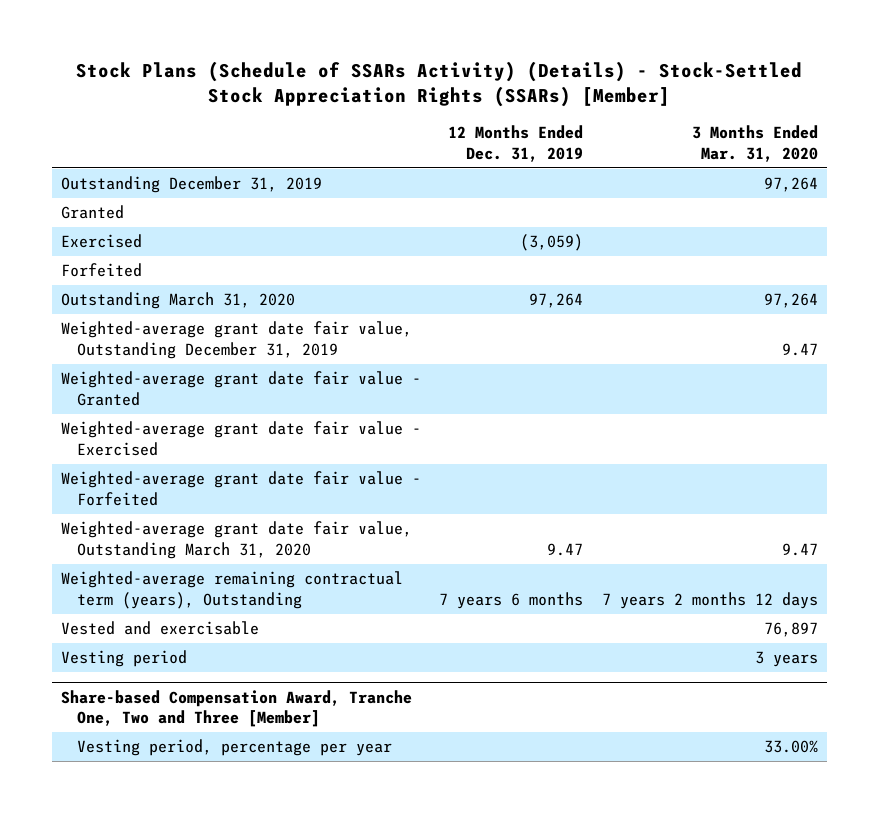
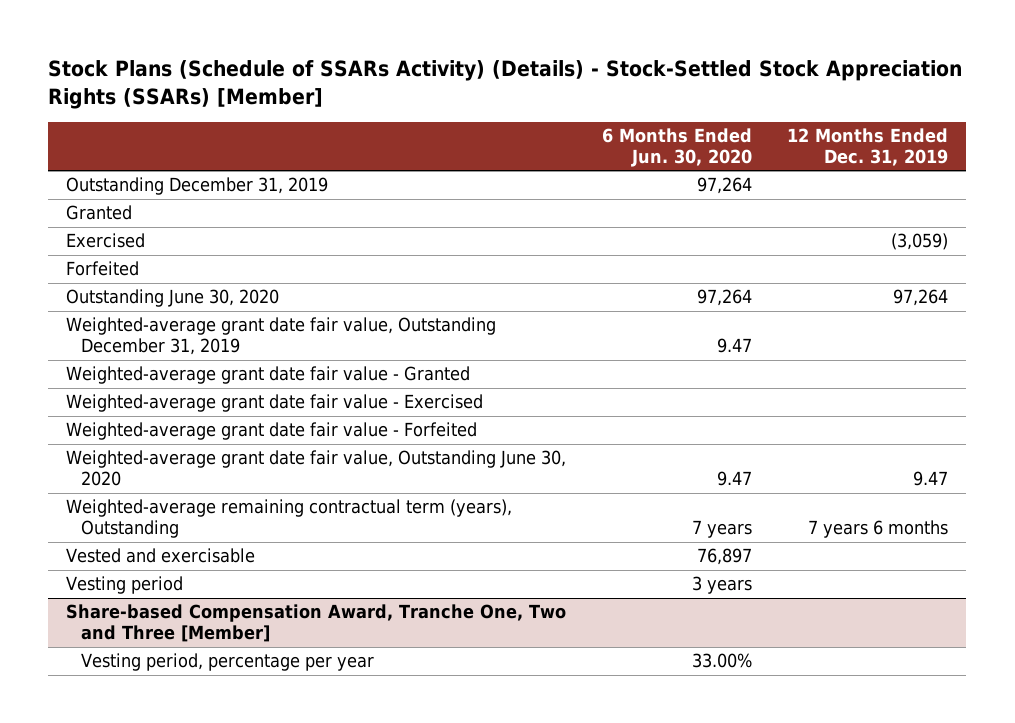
- | 12 Months Ended Dec. 31, 2019 | 3 Months Ended Mar. 31, 2020
+ | 6 Months Ended Jun. 30, 2020 | 12 Months Ended Dec. 31, 2019
- Outstanding March 31, 2020 | 97,264 | 97,264
+ Outstanding June 30, 2020 | 97,264 | 97,264
- Weighted-average grant date fair value, Outstanding March 31, 2020 | 9.47 | 9.47
+ Weighted-average grant date fair value, Outstanding June 30, 2020 | 9.47 | 9.47

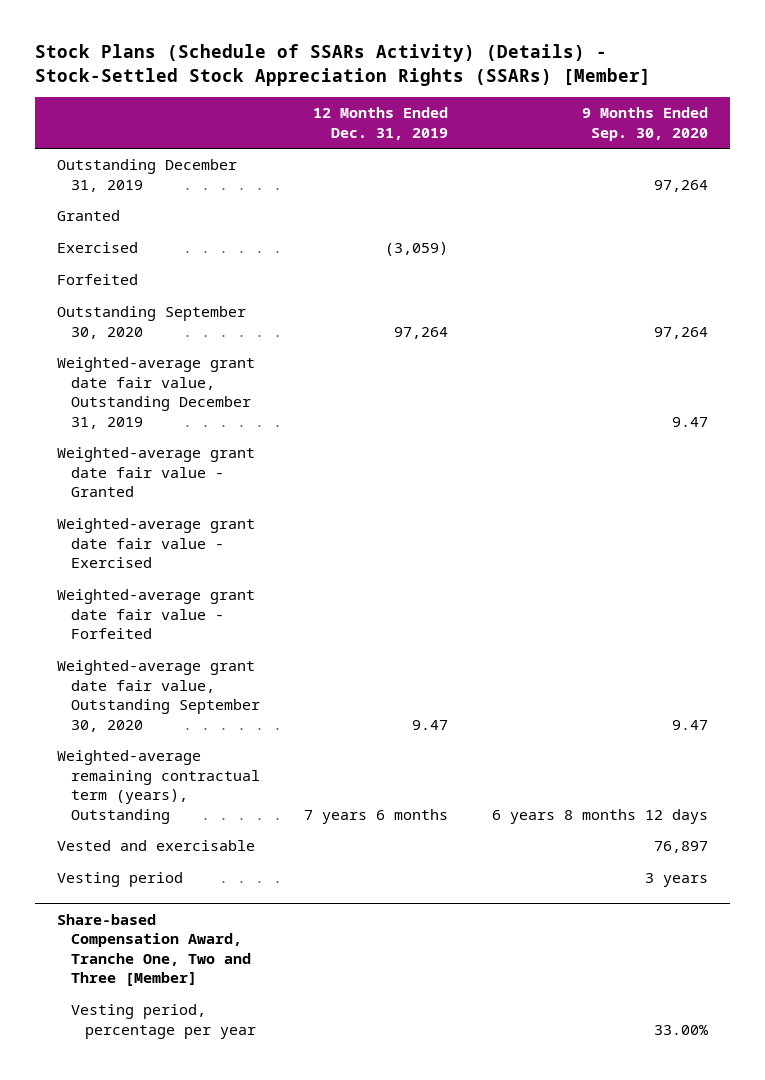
- | 6 Months Ended Jun. 30, 2020 | 12 Months Ended Dec. 31, 2019
+ | 12 Months Ended Dec. 31, 2019 | 9 Months Ended Sep. 30, 2020
- Outstanding June 30, 2020 | 97,264 | 97,264
+ Outstanding September 30, 2020 | 97,264 | 97,264
- Weighted-average grant date fair value, Outstanding June 30, 2020 | 9.47 | 9.47
+ Weighted-average grant date fair value, Outstanding September 30, 2020 | 9.47 | 9.47

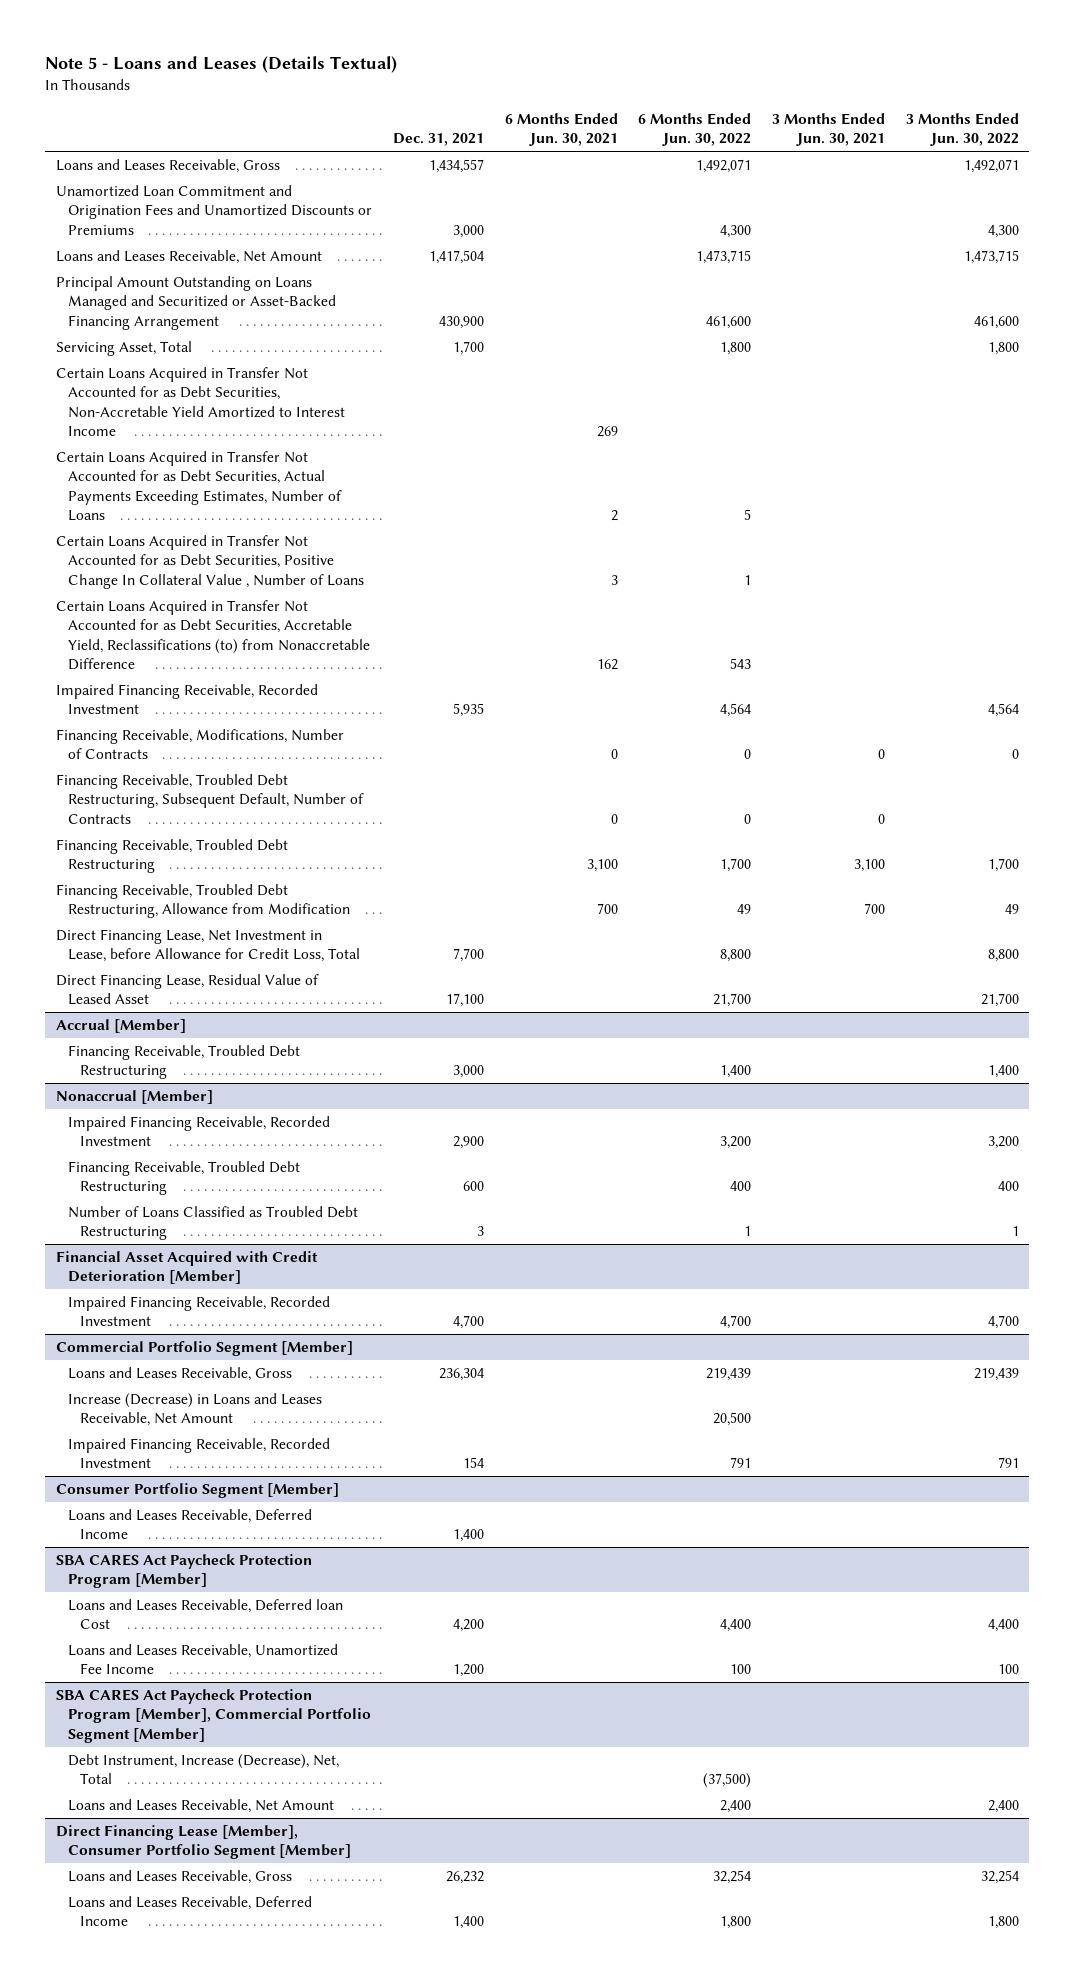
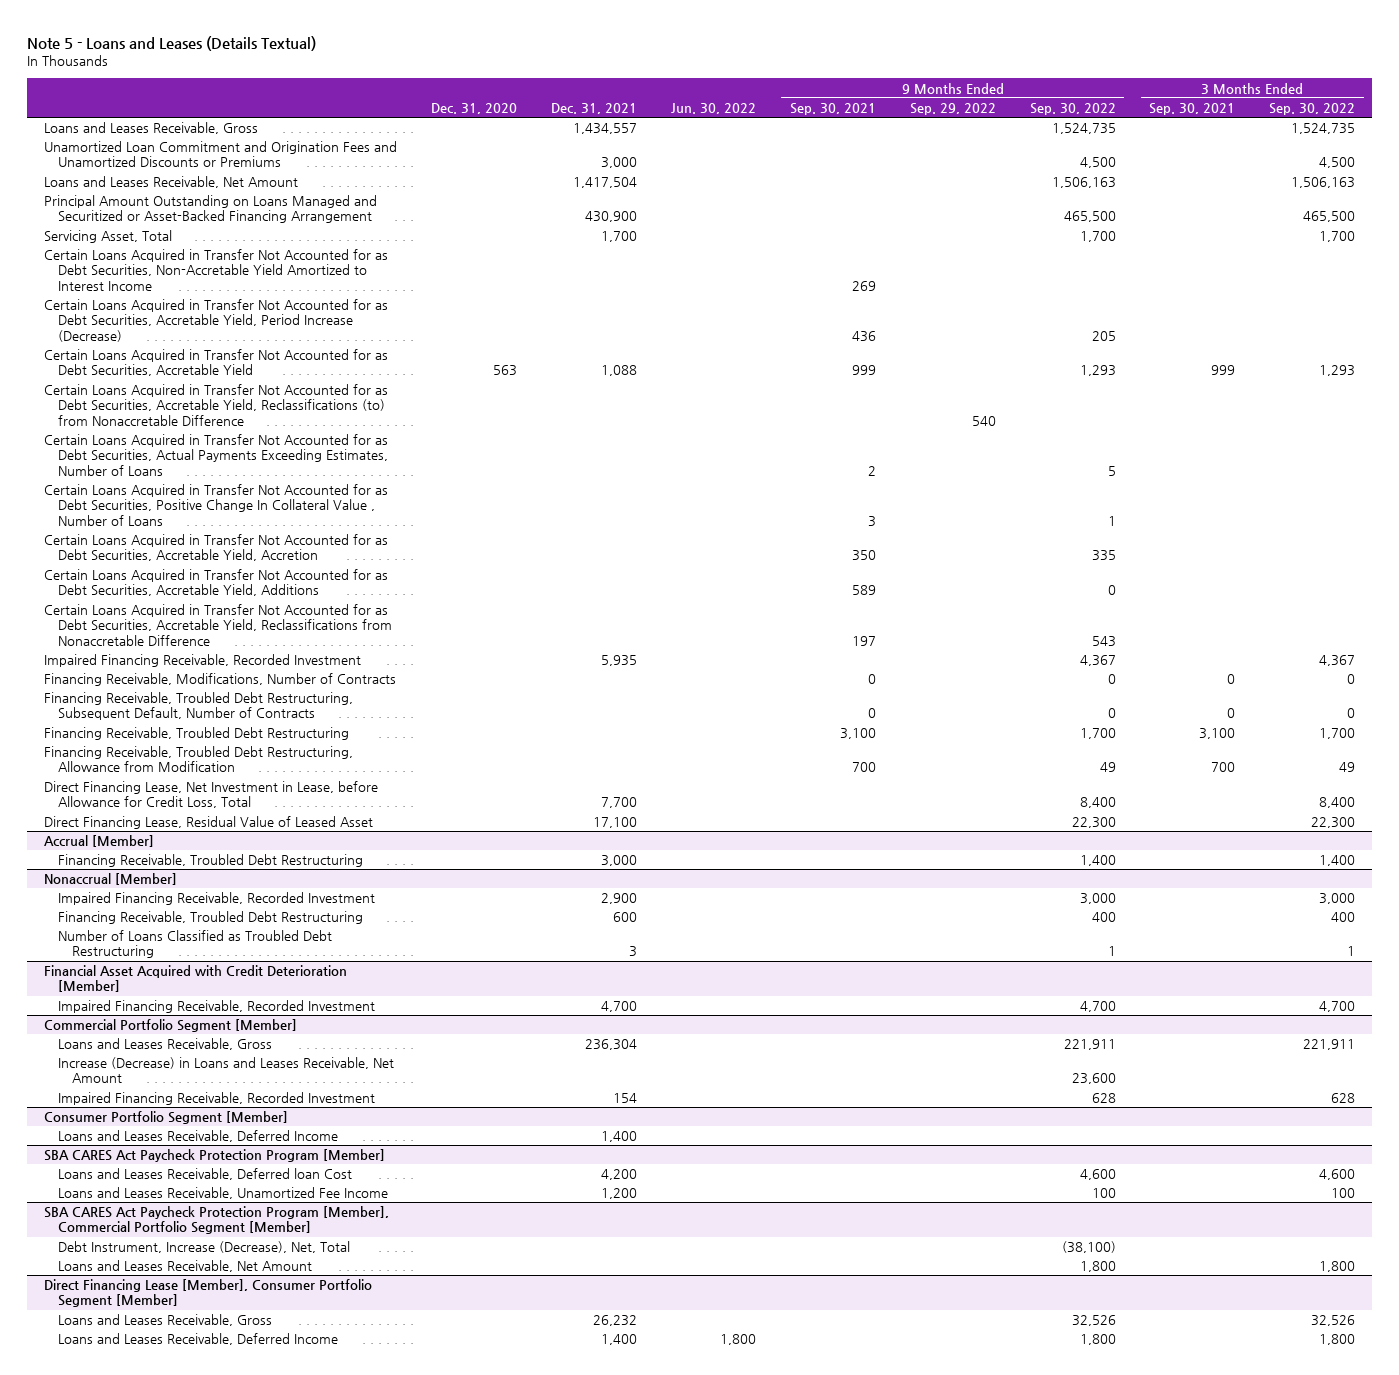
- | Dec. 31, 2021 | 6 Months Ended Jun. 30, 2021 | 6 Months Ended Jun. 30, 2022 | 3 Months Ended Jun. 30, 2021 | 3 Months Ended Jun. 30, 2022
+ | Dec. 31, 2020 | Dec. 31, 2021 | Jun. 30, 2022 | 9 Months Ended Sep. 30, 2021 | 9 Months Ended Sep. 29, 2022 | 9 Months Ended Sep. 30, 2022 | 3 Months Ended Sep. 30, 2021 | 3 Months Ended Sep. 30, 2022
+ Certain Loans Acquired in Transfer Not Accounted for as Debt Securities, Accretable Yield, Period Increase (Decrease) | | | | 436 | | 205 | |
+ Certain Loans Acquired in Transfer Not Accounted for as Debt Securities, Accretable Yield | 563 | 1,088 | | 999 | | 1,293 | 999 | 1,293
moved up: Certain Loans Acquired in Transfer Not Accounted for as Debt Securities, Accretable Yield, Reclassifications (to) from Nonaccretable Difference | | | | | 540 | | |
+ Certain Loans Acquired in Transfer Not Accounted for as Debt Securities, Accretable Yield, Accretion | | | | 350 | | 335 | |
+ Certain Loans Acquired in Transfer Not Accounted for as Debt Securities, Accretable Yield, Additions | | | | 589 | | 0 | |
+ Certain Loans Acquired in Transfer Not Accounted for as Debt Securities, Accretable Yield, Reclassifications from Nonaccretable Difference | | | | 197 | | 543 | |

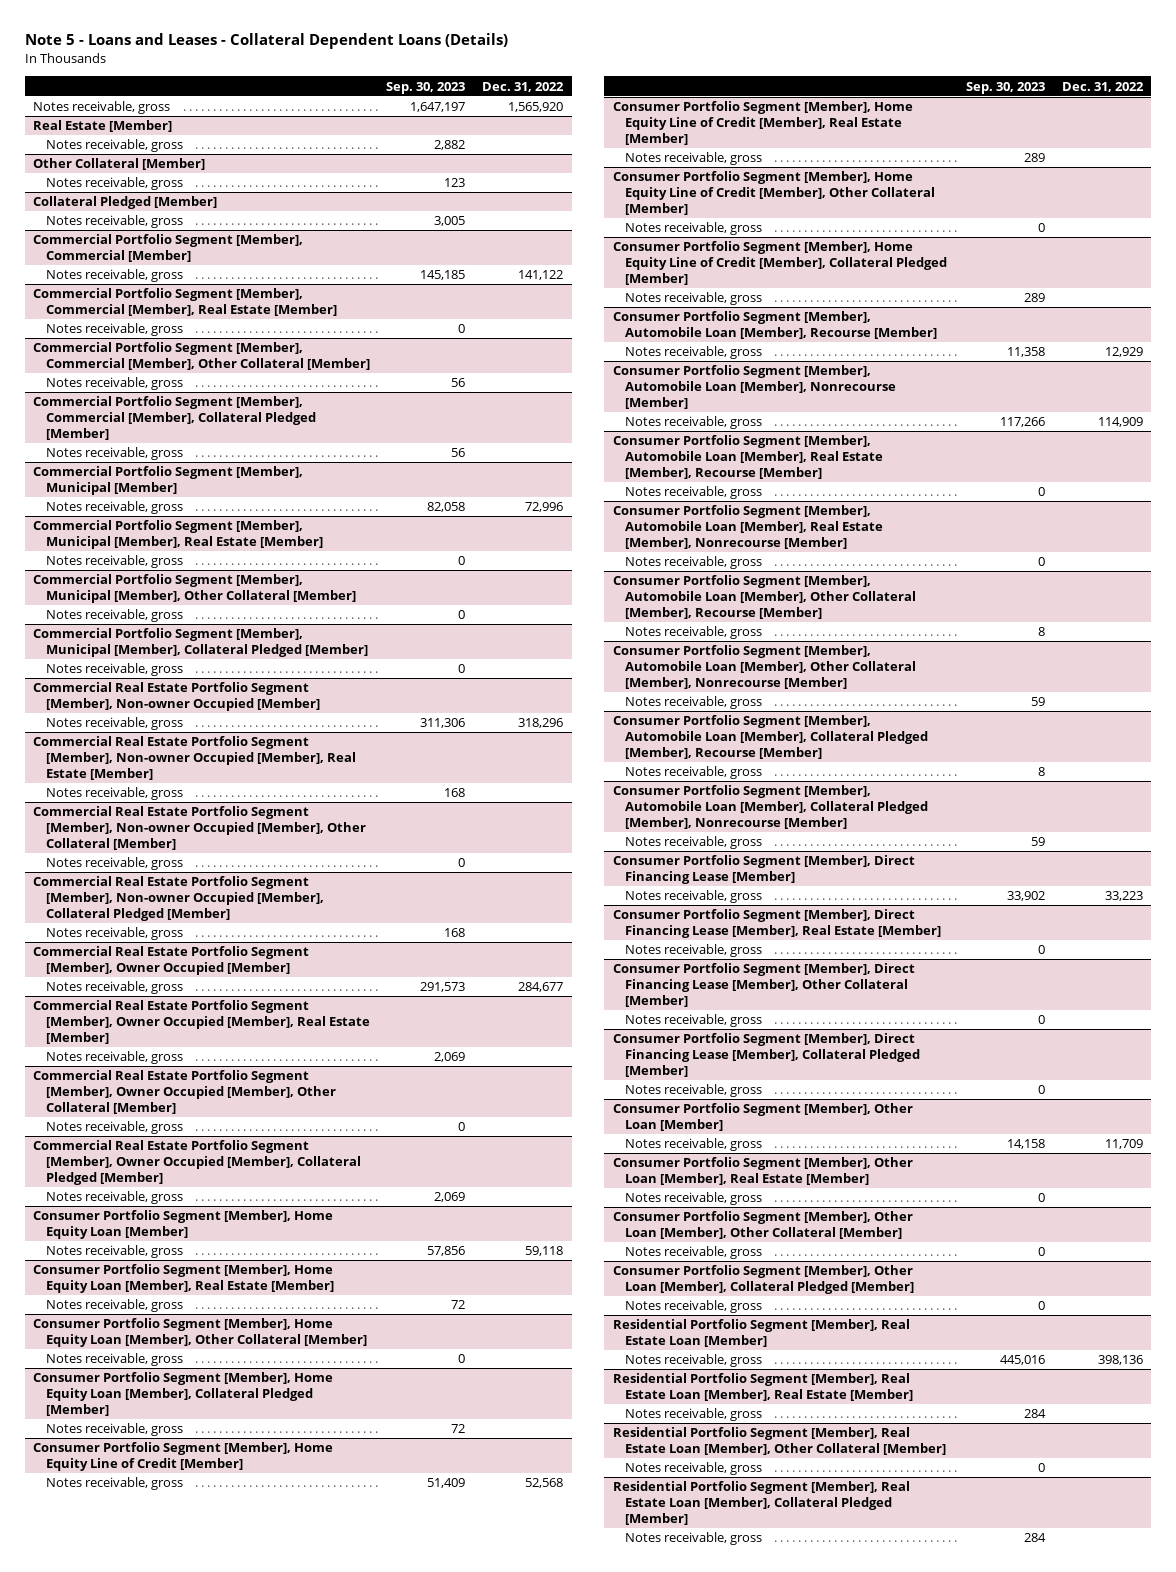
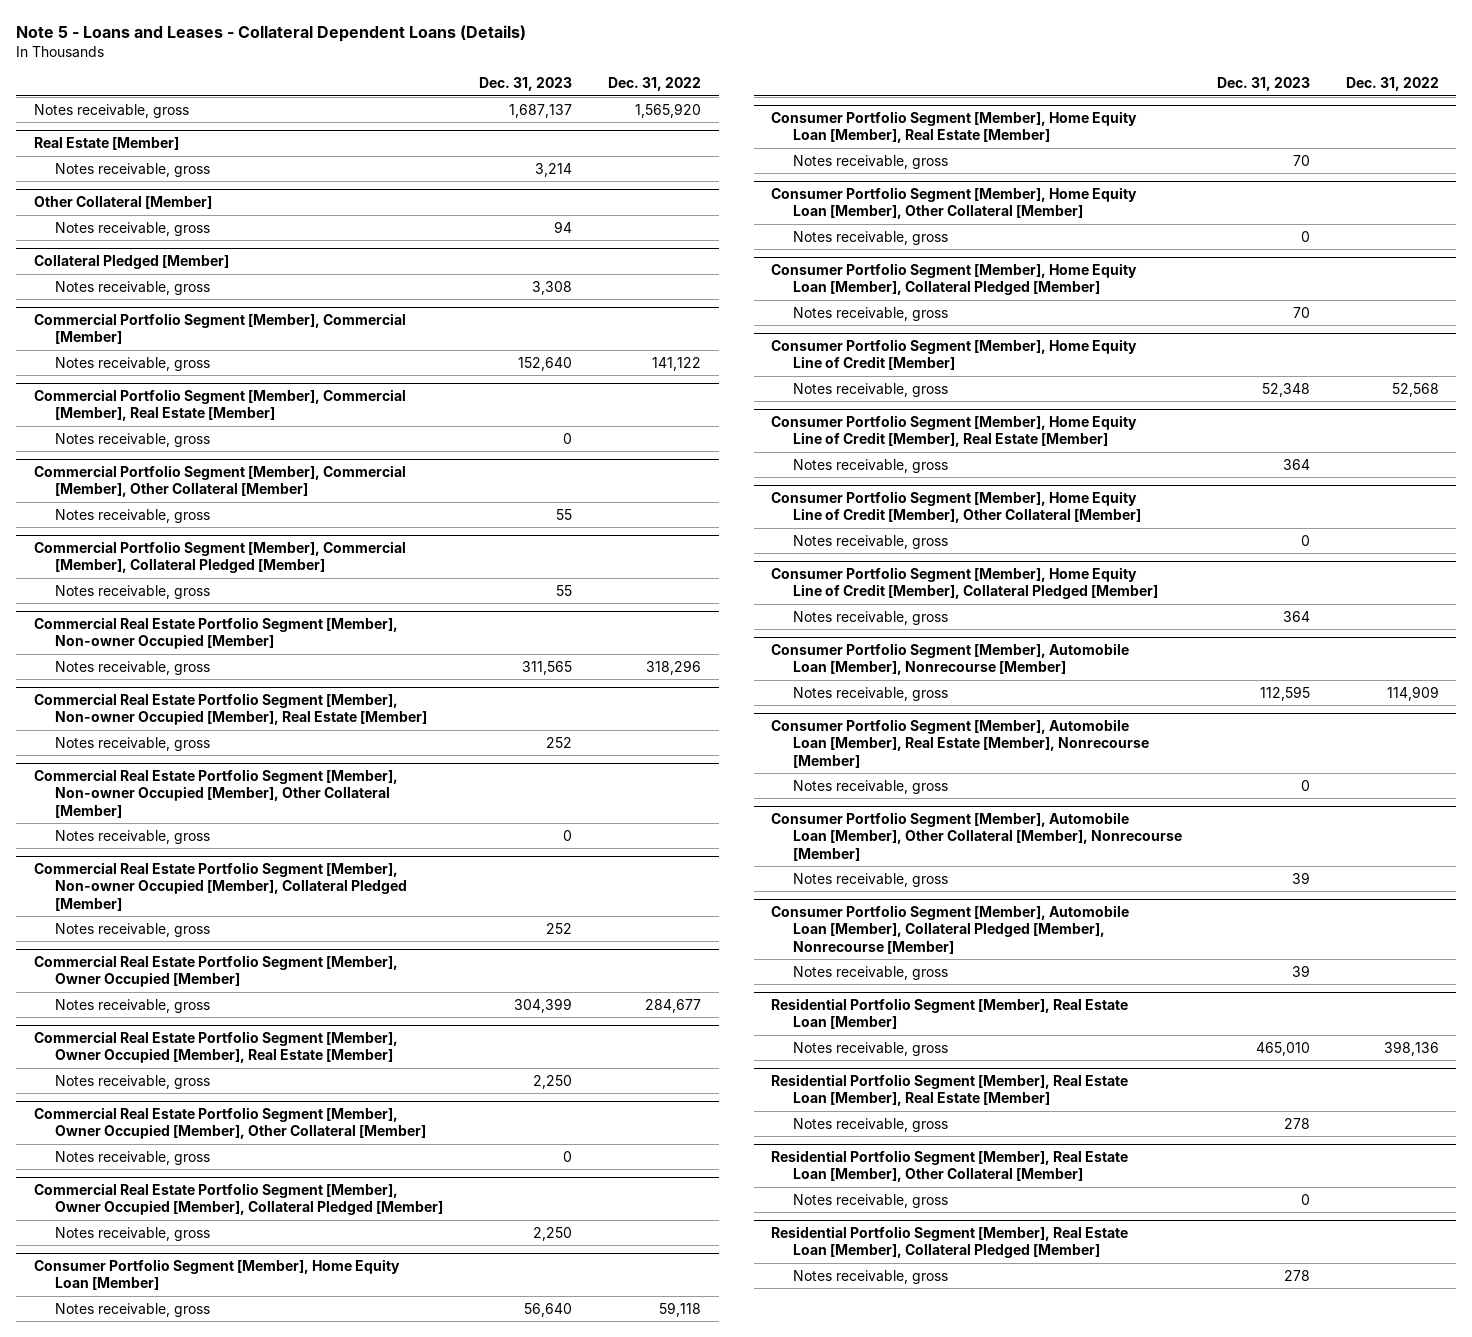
- | Sep. 30, 2023 | Dec. 31, 2022
+ | Dec. 31, 2023 | Dec. 31, 2022
- Commercial Portfolio Segment [Member], Municipal [Member]
- Notes receivable, gross | 82,058 | 72,996
- Commercial Portfolio Segment [Member], Municipal [Member], Real Estate [Member]
- Notes receivable, gross | 0 |
- Commercial Portfolio Segment [Member], Municipal [Member], Other Collateral [Member]
- Notes receivable, gross | 0 |
- Commercial Portfolio Segment [Member], Municipal [Member], Collateral Pledged [Member]
- Notes receivable, gross | 0 |
- Consumer Portfolio Segment [Member], Automobile Loan [Member], Recourse [Member]
- Notes receivable, gross | 11,358 | 12,929
- Consumer Portfolio Segment [Member], Automobile Loan [Member], Real Estate [Member], Recourse [Member]
- Notes receivable, gross | 0 |
- Consumer Portfolio Segment [Member], Automobile Loan [Member], Other Collateral [Member], Recourse [Member]
- Notes receivable, gross | 8 |
- Consumer Portfolio Segment [Member], Automobile Loan [Member], Collateral Pledged [Member], Recourse [Member]
- Notes receivable, gross | 8 |
- Consumer Portfolio Segment [Member], Direct Financing Lease [Member]
- Notes receivable, gross | 33,902 | 33,223
- Consumer Portfolio Segment [Member], Direct Financing Lease [Member], Real Estate [Member]
- Notes receivable, gross | 0 |
- Consumer Portfolio Segment [Member], Direct Financing Lease [Member], Other Collateral [Member]
- Notes receivable, gross | 0 |
- Consumer Portfolio Segment [Member], Direct Financing Lease [Member], Collateral Pledged [Member]
- Notes receivable, gross | 0 |
- Consumer Portfolio Segment [Member], Other Loan [Member]
- Notes receivable, gross | 14,158 | 11,709
- Consumer Portfolio Segment [Member], Other Loan [Member], Real Estate [Member]
- Notes receivable, gross | 0 |
- Consumer Portfolio Segment [Member], Other Loan [Member], Other Collateral [Member]
- Notes receivable, gross | 0 |
- Consumer Portfolio Segment [Member], Other Loan [Member], Collateral Pledged [Member]
- Notes receivable, gross | 0 |

